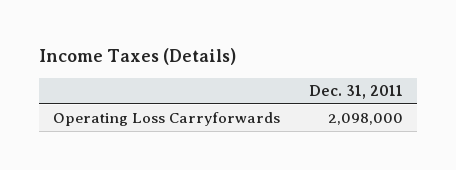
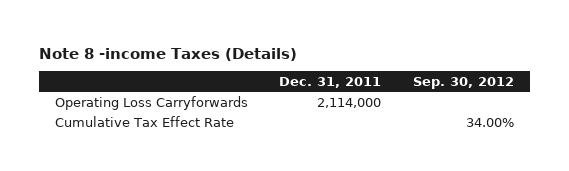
- Income Taxes (Details)
+ Note 8 -income Taxes (Details)
- | Dec. 31, 2011
+ | Dec. 31, 2011 | Sep. 30, 2012
- Operating Loss Carryforwards | 2,098,000
+ Operating Loss Carryforwards | 2,114,000 |
+ Cumulative Tax Effect Rate | | 34.00%

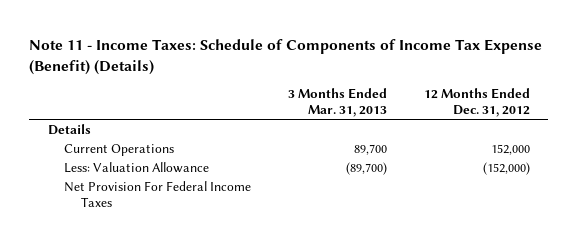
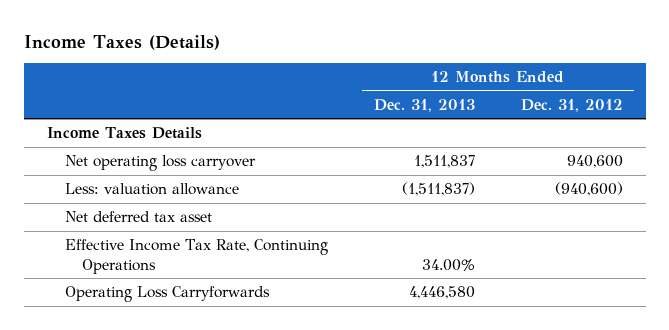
- Note 11 - Income Taxes: Schedule of Components of Income Tax Expense (Benefit) (Details)
+ Income Taxes (Details)
- | 3 Months Ended Mar. 31, 2013 | 12 Months Ended Dec. 31, 2012
+ | 12 Months Ended Dec. 31, 2013 | 12 Months Ended Dec. 31, 2012
- Details
- Current Operations | 89,700 | 152,000
- Less: Valuation Allowance | (89,700) | (152,000)
- Net Provision For Federal Income Taxes
+ Income Taxes Details
+ Net operating loss carryover | 1,511,837 | 940,600
+ Less: valuation allowance | (1,511,837) | (940,600)
+ Net deferred tax asset
+ Effective Income Tax Rate, Continuing Operations | 34.00% |
+ Operating Loss Carryforwards | 4,446,580 |

